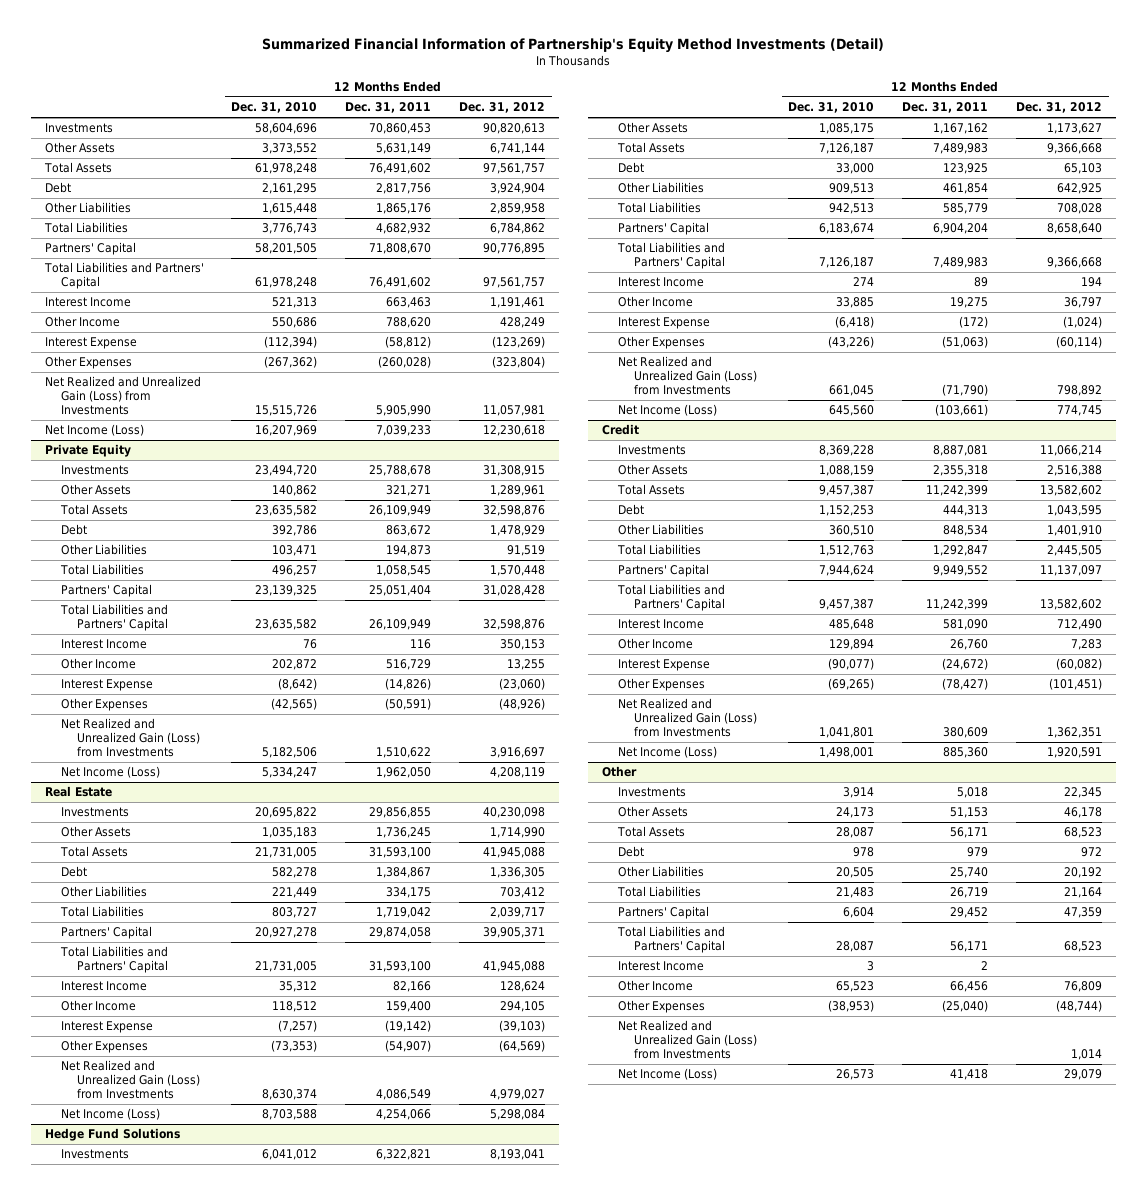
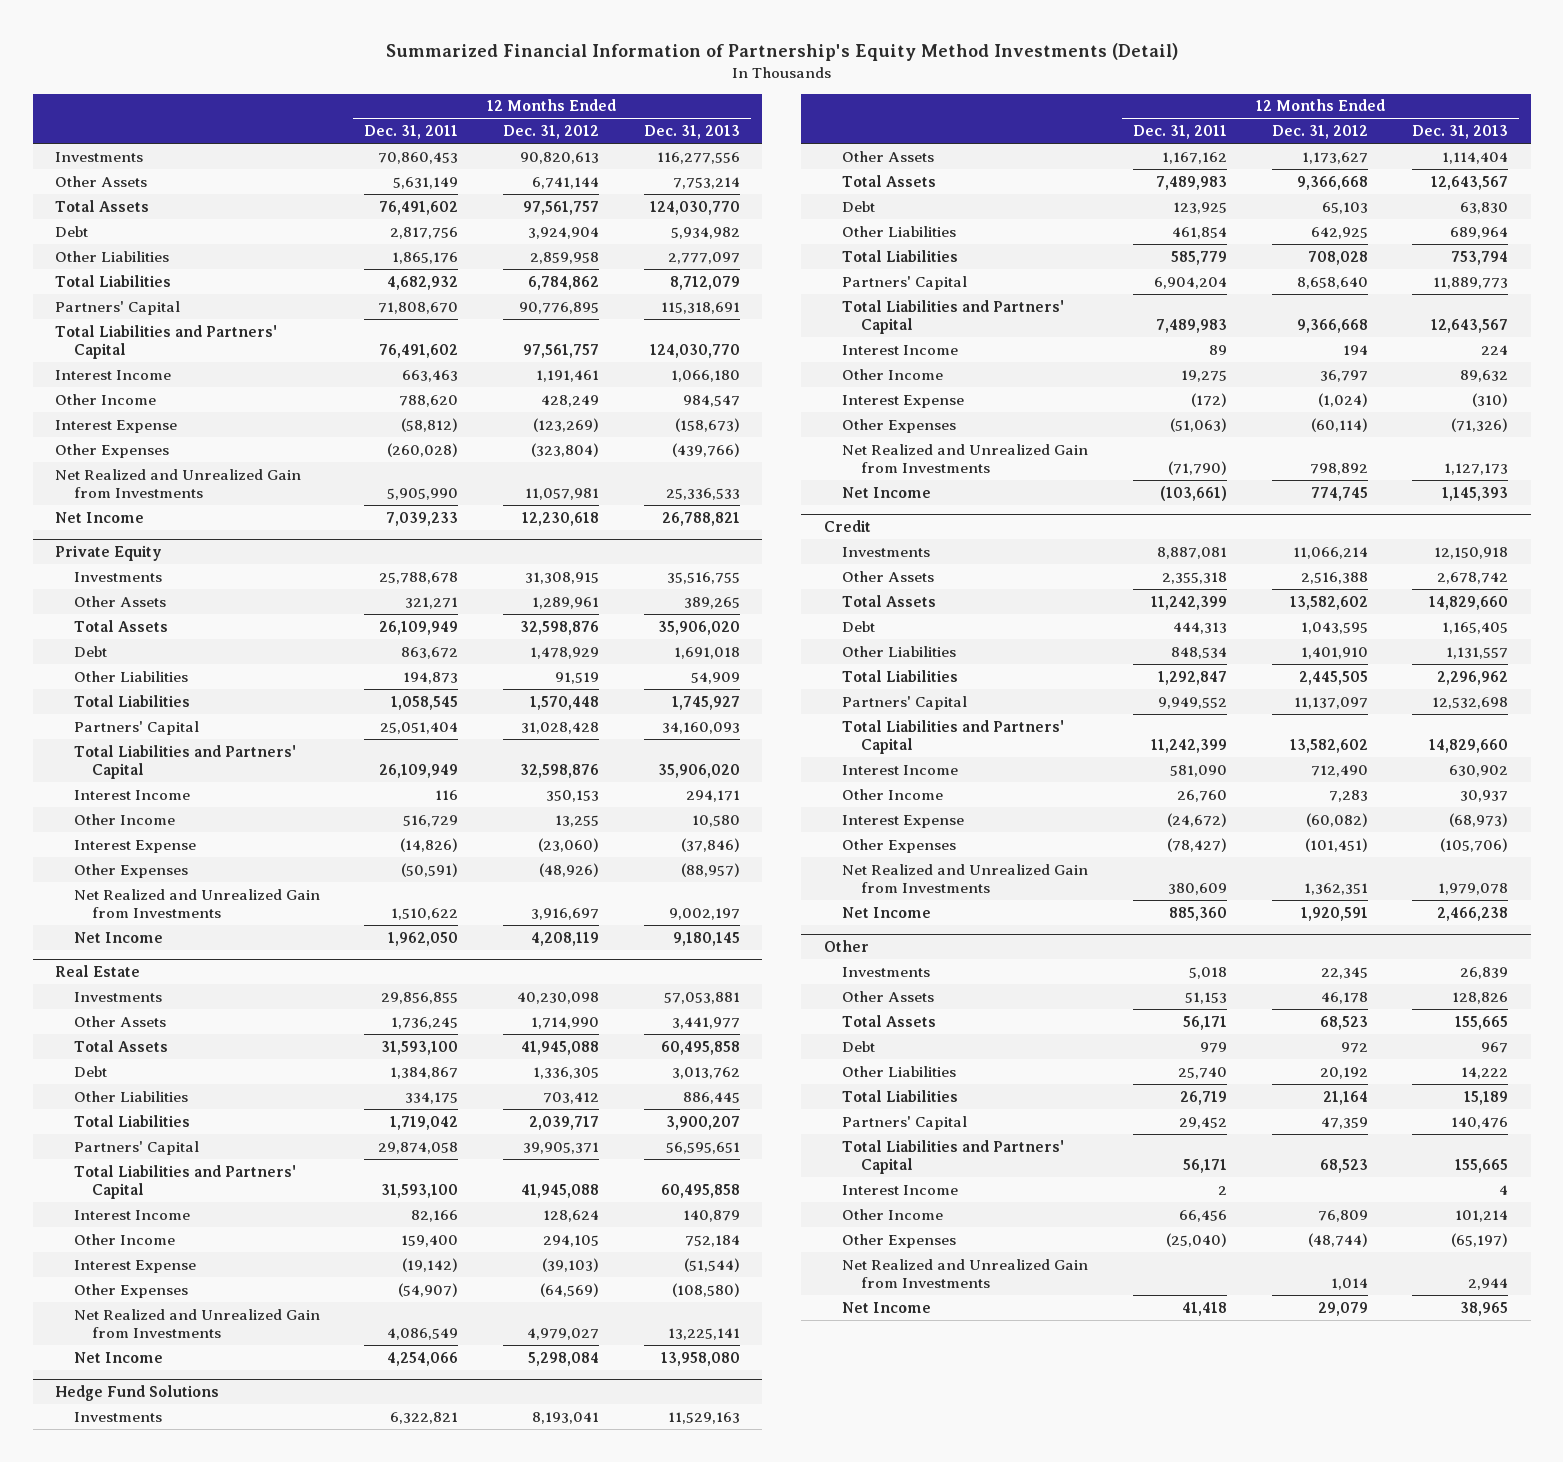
- | 12 Months Ended Dec. 31, 2010 | 12 Months Ended Dec. 31, 2011 | 12 Months Ended Dec. 31, 2012
+ | 12 Months Ended Dec. 31, 2011 | 12 Months Ended Dec. 31, 2012 | 12 Months Ended Dec. 31, 2013
- Net Realized and Unrealized Gain (Loss) from Investments | 15,515,726 | 5,905,990 | 11,057,981
- Net Income (Loss) | 16,207,969 | 7,039,233 | 12,230,618
+ Net Realized and Unrealized Gain from Investments | 5,905,990 | 11,057,981 | 25,336,533
+ Net Income | 7,039,233 | 12,230,618 | 26,788,821
@ Private Equity
- Net Realized and Unrealized Gain (Loss) from Investments | 5,182,506 | 1,510,622 | 3,916,697
- Net Income (Loss) | 5,334,247 | 1,962,050 | 4,208,119
+ Net Realized and Unrealized Gain from Investments | 1,510,622 | 3,916,697 | 9,002,197
+ Net Income | 1,962,050 | 4,208,119 | 9,180,145
@ Real Estate
- Net Realized and Unrealized Gain (Loss) from Investments | 8,630,374 | 4,086,549 | 4,979,027
- Net Income (Loss) | 8,703,588 | 4,254,066 | 5,298,084
+ Net Realized and Unrealized Gain from Investments | 4,086,549 | 4,979,027 | 13,225,141
+ Net Income | 4,254,066 | 5,298,084 | 13,958,080
@ Hedge Fund Solutions
- Net Realized and Unrealized Gain (Loss) from Investments | 661,045 | (71,790) | 798,892
- Net Income (Loss) | 645,560 | (103,661) | 774,745
+ Net Realized and Unrealized Gain from Investments | (71,790) | 798,892 | 1,127,173
+ Net Income | (103,661) | 774,745 | 1,145,393
@ Credit
- Net Realized and Unrealized Gain (Loss) from Investments | 1,041,801 | 380,609 | 1,362,351
- Net Income (Loss) | 1,498,001 | 885,360 | 1,920,591
+ Net Realized and Unrealized Gain from Investments | 380,609 | 1,362,351 | 1,979,078
+ Net Income | 885,360 | 1,920,591 | 2,466,238
@ Other
- Net Realized and Unrealized Gain (Loss) from Investments | | | 1,014
- Net Income (Loss) | 26,573 | 41,418 | 29,079
+ Net Realized and Unrealized Gain from Investments | | 1,014 | 2,944
+ Net Income | 41,418 | 29,079 | 38,965

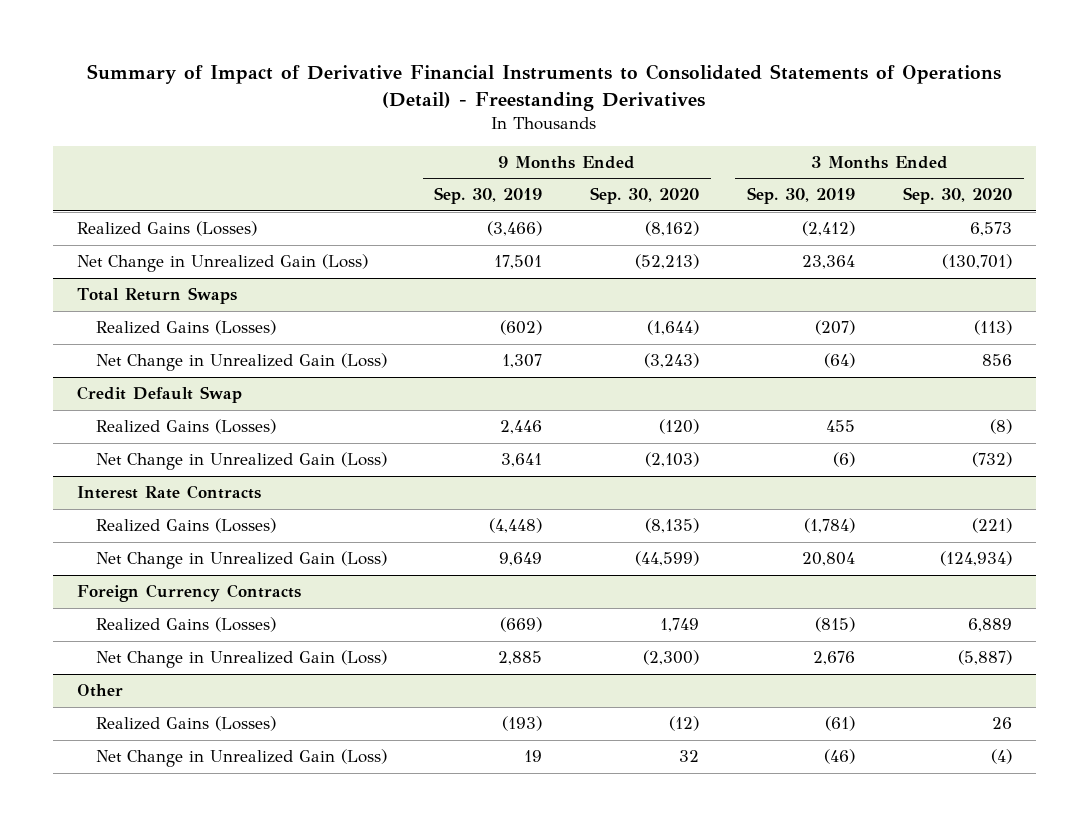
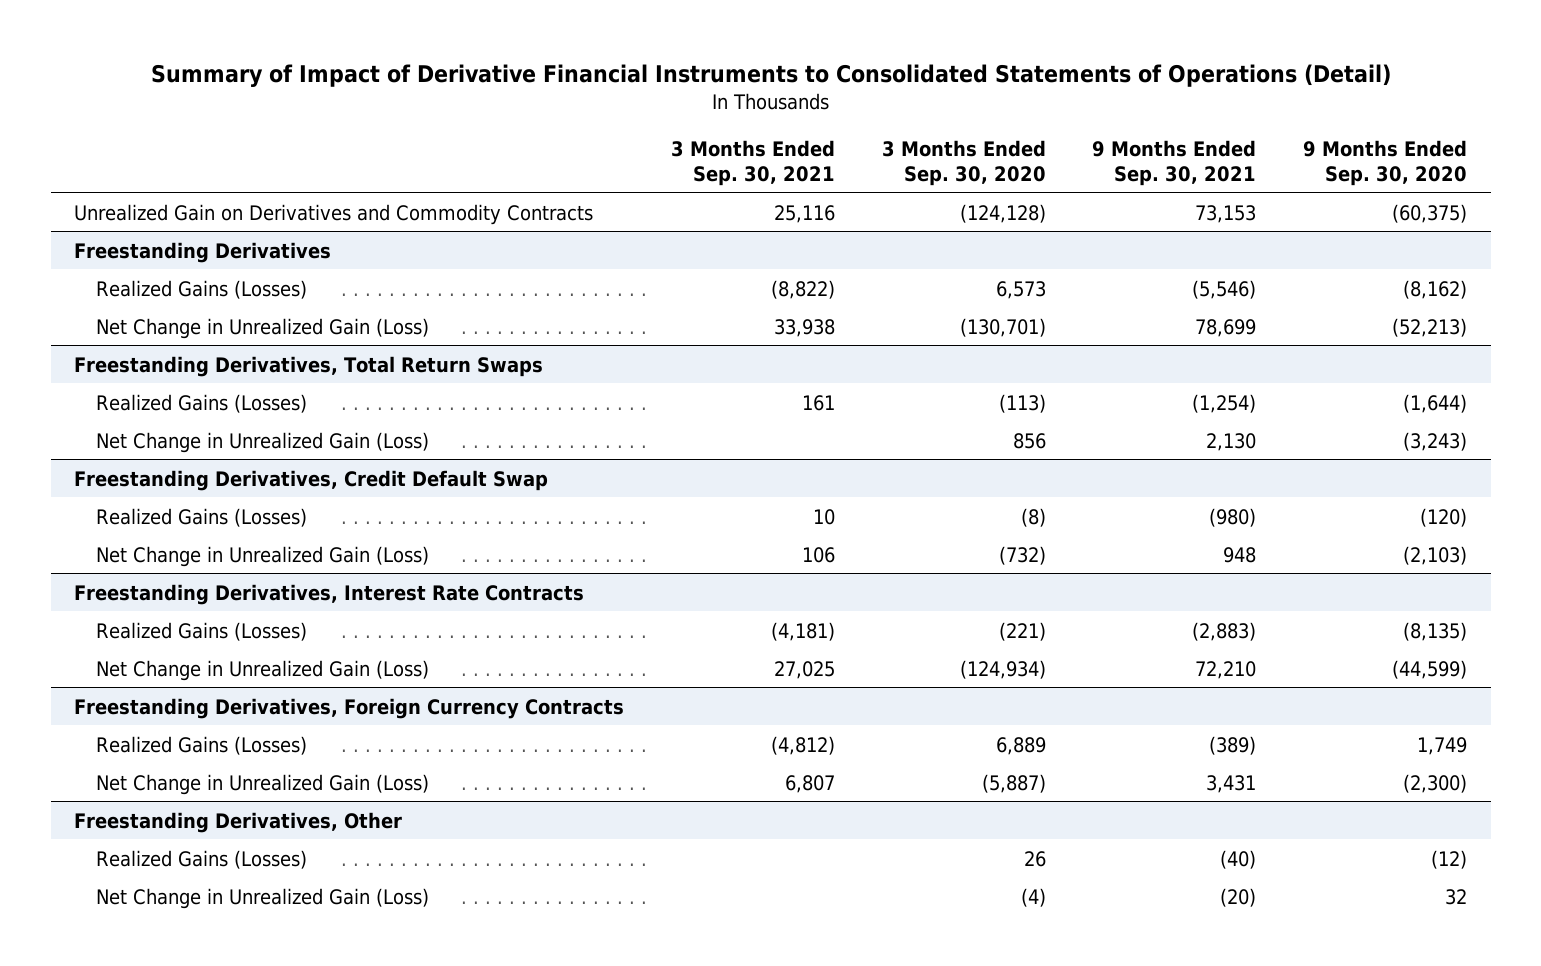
- Summary of Impact of Derivative Financial Instruments to Consolidated Statements of Operations (Detail) - Freestanding Derivatives
+ Summary of Impact of Derivative Financial Instruments to Consolidated Statements of Operations (Detail)
- | 9 Months Ended Sep. 30, 2019 | 9 Months Ended Sep. 30, 2020 | 3 Months Ended Sep. 30, 2019 | 3 Months Ended Sep. 30, 2020
+ | 3 Months Ended Sep. 30, 2021 | 3 Months Ended Sep. 30, 2020 | 9 Months Ended Sep. 30, 2021 | 9 Months Ended Sep. 30, 2020
+ Unrealized Gain on Derivatives and Commodity Contracts | 25,116 | (124,128) | 73,153 | (60,375)
+ Freestanding Derivatives
- Total Return Swaps
+ Freestanding Derivatives, Total Return Swaps
- Credit Default Swap
+ Freestanding Derivatives, Credit Default Swap
- Interest Rate Contracts
+ Freestanding Derivatives, Interest Rate Contracts
- Foreign Currency Contracts
+ Freestanding Derivatives, Foreign Currency Contracts
- Other
+ Freestanding Derivatives, Other

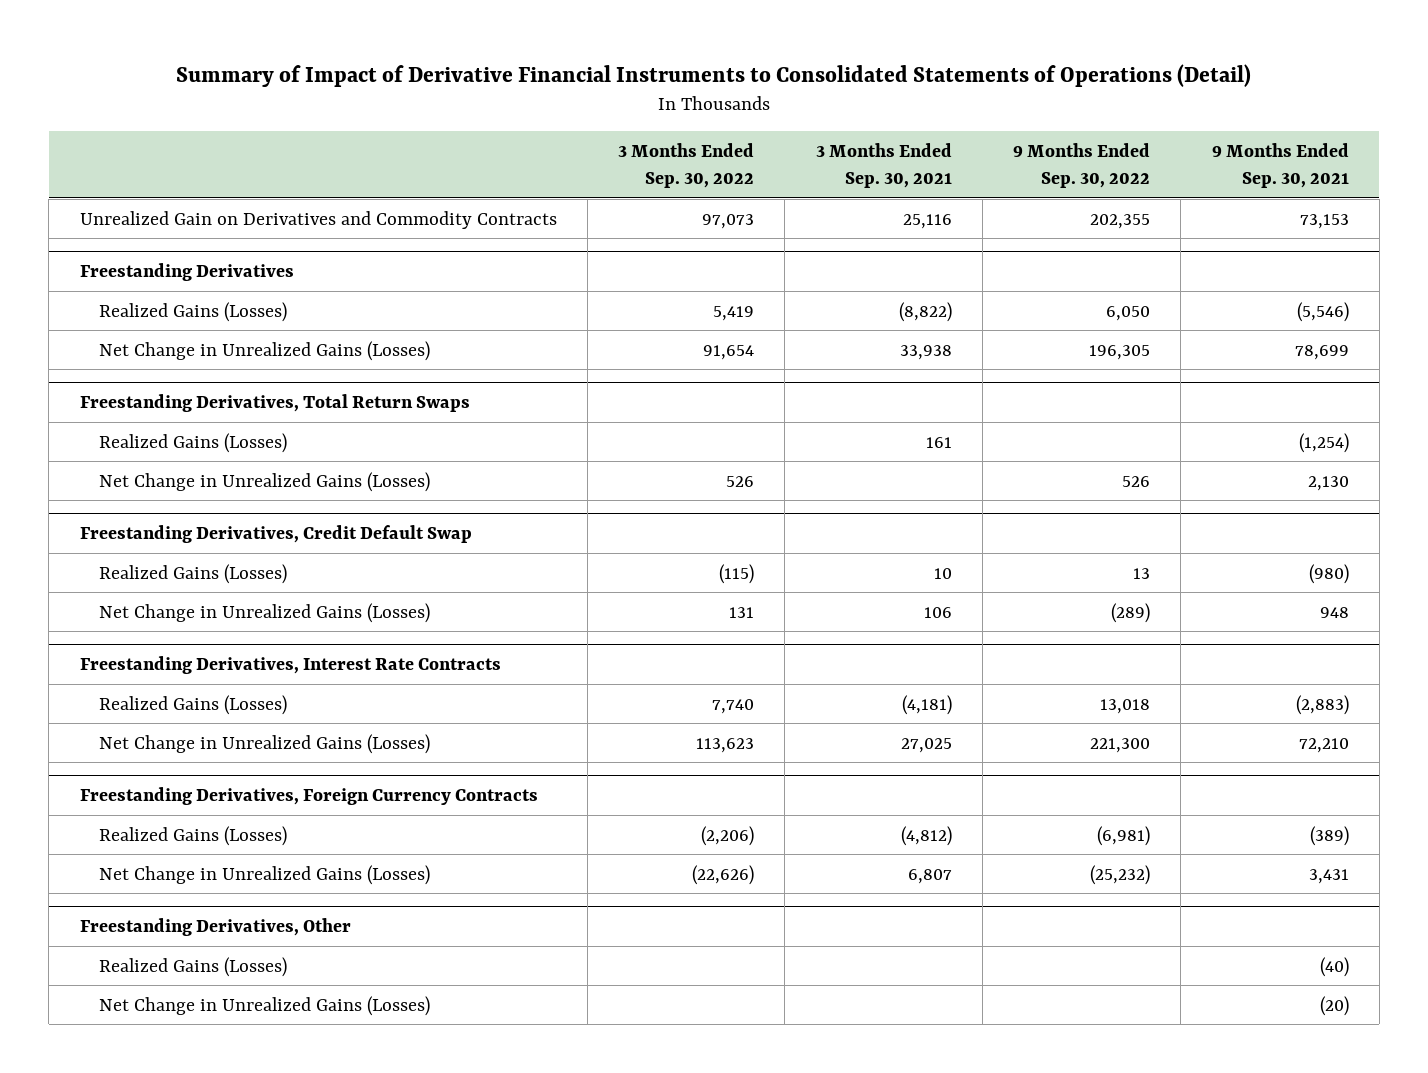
- | 3 Months Ended Sep. 30, 2021 | 3 Months Ended Sep. 30, 2020 | 9 Months Ended Sep. 30, 2021 | 9 Months Ended Sep. 30, 2020
+ | 3 Months Ended Sep. 30, 2022 | 3 Months Ended Sep. 30, 2021 | 9 Months Ended Sep. 30, 2022 | 9 Months Ended Sep. 30, 2021
@ Freestanding Derivatives
- Net Change in Unrealized Gain (Loss) | 33,938 | (130,701) | 78,699 | (52,213)
+ Net Change in Unrealized Gains (Losses) | 91,654 | 33,938 | 196,305 | 78,699
@ Freestanding Derivatives, Total Return Swaps
- Net Change in Unrealized Gain (Loss) | | 856 | 2,130 | (3,243)
+ Net Change in Unrealized Gains (Losses) | 526 | | 526 | 2,130
@ Freestanding Derivatives, Credit Default Swap
- Net Change in Unrealized Gain (Loss) | 106 | (732) | 948 | (2,103)
+ Net Change in Unrealized Gains (Losses) | 131 | 106 | (289) | 948
@ Freestanding Derivatives, Interest Rate Contracts
- Net Change in Unrealized Gain (Loss) | 27,025 | (124,934) | 72,210 | (44,599)
+ Net Change in Unrealized Gains (Losses) | 113,623 | 27,025 | 221,300 | 72,210
@ Freestanding Derivatives, Foreign Currency Contracts
- Net Change in Unrealized Gain (Loss) | 6,807 | (5,887) | 3,431 | (2,300)
+ Net Change in Unrealized Gains (Losses) | (22,626) | 6,807 | (25,232) | 3,431
@ Freestanding Derivatives, Other
- Net Change in Unrealized Gain (Loss) | | (4) | (20) | 32
+ Net Change in Unrealized Gains (Losses) | | | | (20)

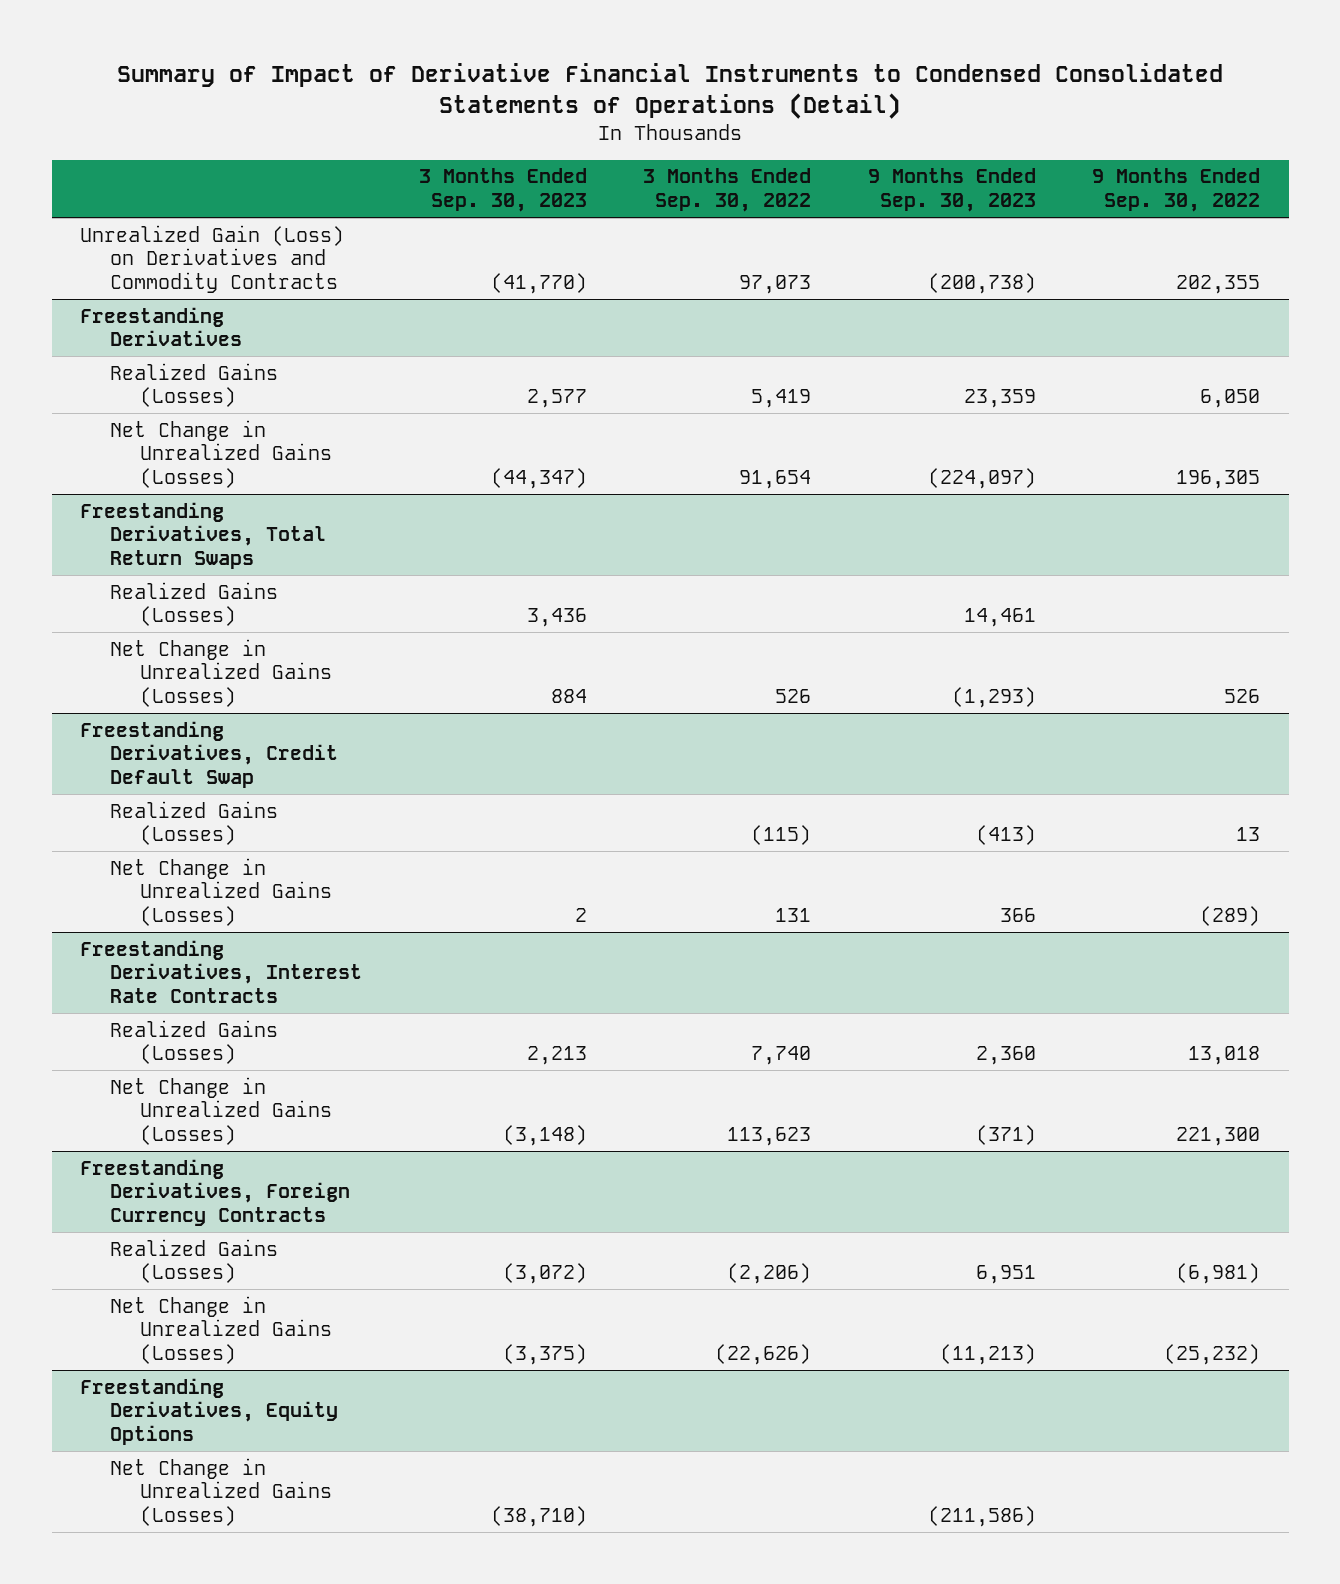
- Summary of Impact of Derivative Financial Instruments to Consolidated Statements of Operations (Detail)
+ Summary of Impact of Derivative Financial Instruments to Condensed Consolidated Statements of Operations (Detail)
- | 3 Months Ended Sep. 30, 2022 | 3 Months Ended Sep. 30, 2021 | 9 Months Ended Sep. 30, 2022 | 9 Months Ended Sep. 30, 2021
+ | 3 Months Ended Sep. 30, 2023 | 3 Months Ended Sep. 30, 2022 | 9 Months Ended Sep. 30, 2023 | 9 Months Ended Sep. 30, 2022
- Unrealized Gain on Derivatives and Commodity Contracts | 97,073 | 25,116 | 202,355 | 73,153
+ Unrealized Gain (Loss) on Derivatives and Commodity Contracts | (41,770) | 97,073 | (200,738) | 202,355
- Freestanding Derivatives, Other
- Realized Gains (Losses) | | | | (40)
+ Freestanding Derivatives, Equity Options

